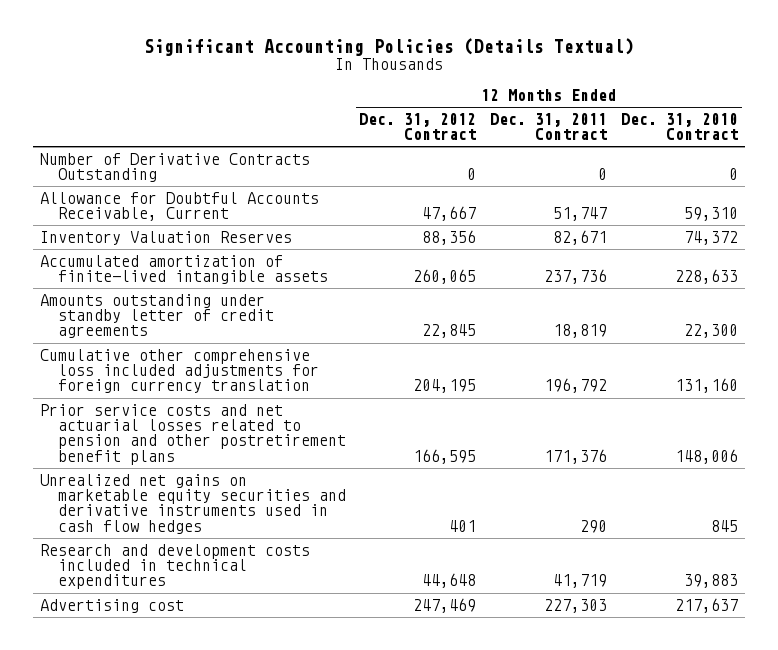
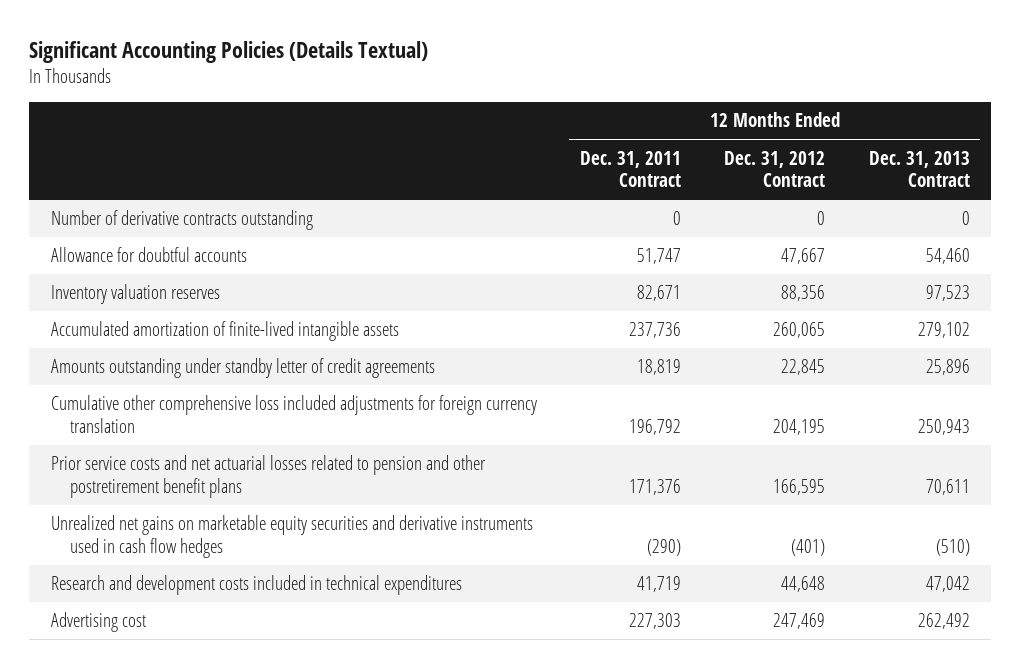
- | 12 Months Ended Dec. 31, 2012 Contract | 12 Months Ended Dec. 31, 2011 Contract | 12 Months Ended Dec. 31, 2010 Contract
+ | 12 Months Ended Dec. 31, 2011 Contract | 12 Months Ended Dec. 31, 2012 Contract | 12 Months Ended Dec. 31, 2013 Contract
- Number of Derivative Contracts Outstanding | 0 | 0 | 0
- Allowance for Doubtful Accounts Receivable, Current | 47,667 | 51,747 | 59,310
- Inventory Valuation Reserves | 88,356 | 82,671 | 74,372
+ Number of derivative contracts outstanding | 0 | 0 | 0
+ Allowance for doubtful accounts | 51,747 | 47,667 | 54,460
+ Inventory valuation reserves | 82,671 | 88,356 | 97,523
- Unrealized net gains on marketable equity securities and derivative instruments used in cash flow hedges | 401 | 290 | 845
+ Unrealized net gains on marketable equity securities and derivative instruments used in cash flow hedges | (290) | (401) | (510)

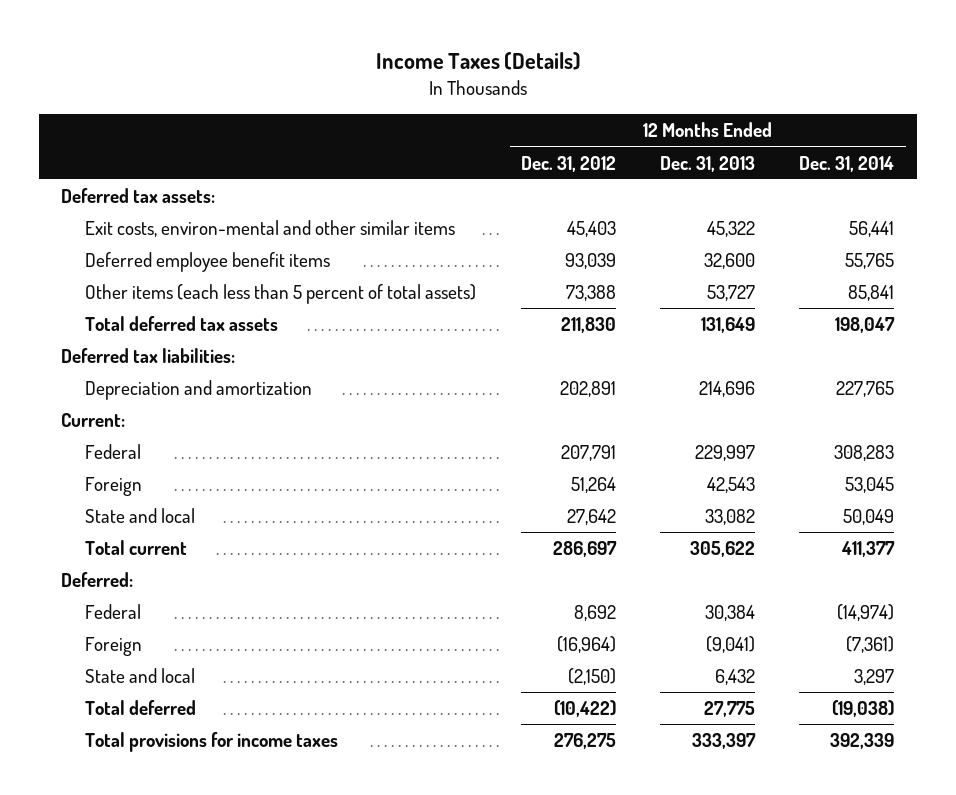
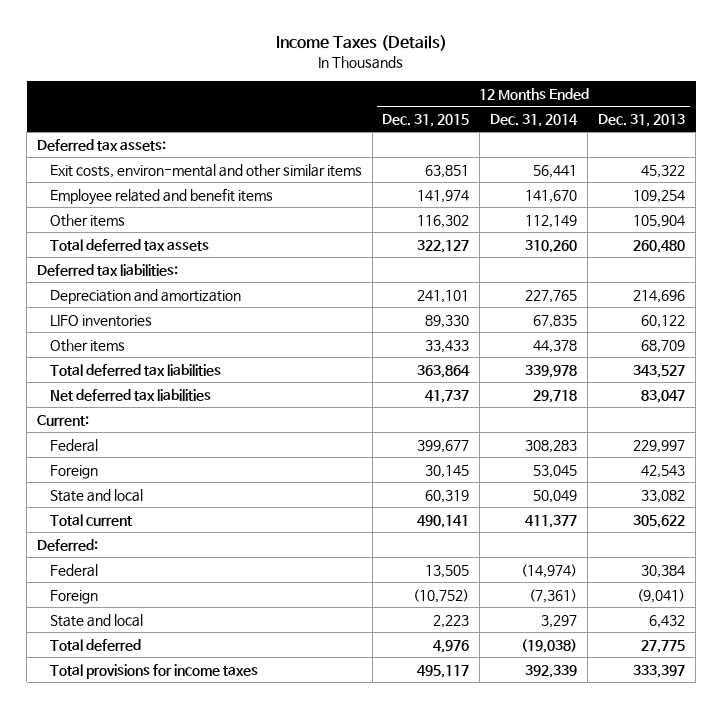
- | 12 Months Ended Dec. 31, 2012 | 12 Months Ended Dec. 31, 2013 | 12 Months Ended Dec. 31, 2014
+ | 12 Months Ended Dec. 31, 2015 | 12 Months Ended Dec. 31, 2014 | 12 Months Ended Dec. 31, 2013
- Deferred employee benefit items | 93,039 | 32,600 | 55,765
- Other items (each less than 5 percent of total assets) | 73,388 | 53,727 | 85,841
- Total deferred tax assets | 211,830 | 131,649 | 198,047
+ Employee related and benefit items | 141,974 | 141,670 | 109,254
+ Other items | 116,302 | 112,149 | 105,904
+ Total deferred tax assets | 322,127 | 310,260 | 260,480
+ LIFO inventories | 89,330 | 67,835 | 60,122
+ Other items | 33,433 | 44,378 | 68,709
+ Total deferred tax liabilities | 363,864 | 339,978 | 343,527
+ Net deferred tax liabilities | 41,737 | 29,718 | 83,047

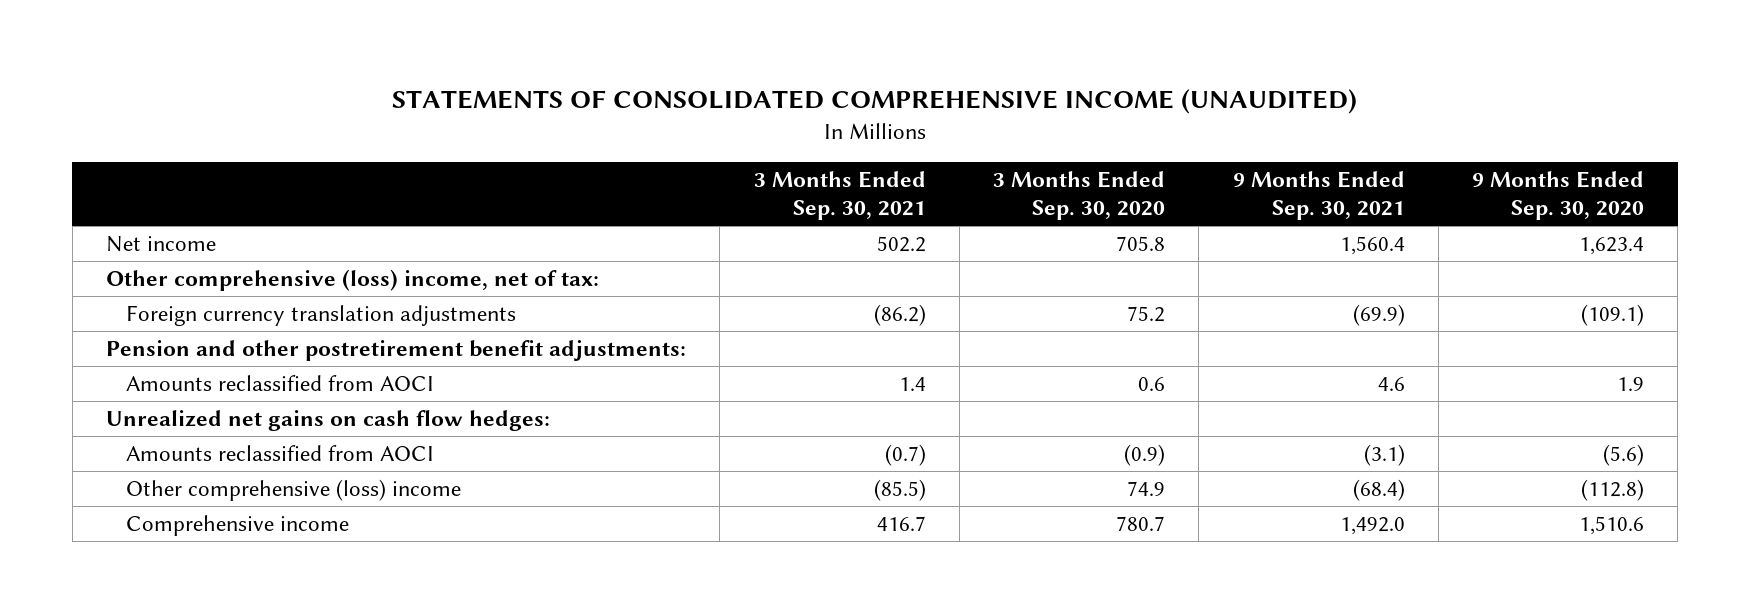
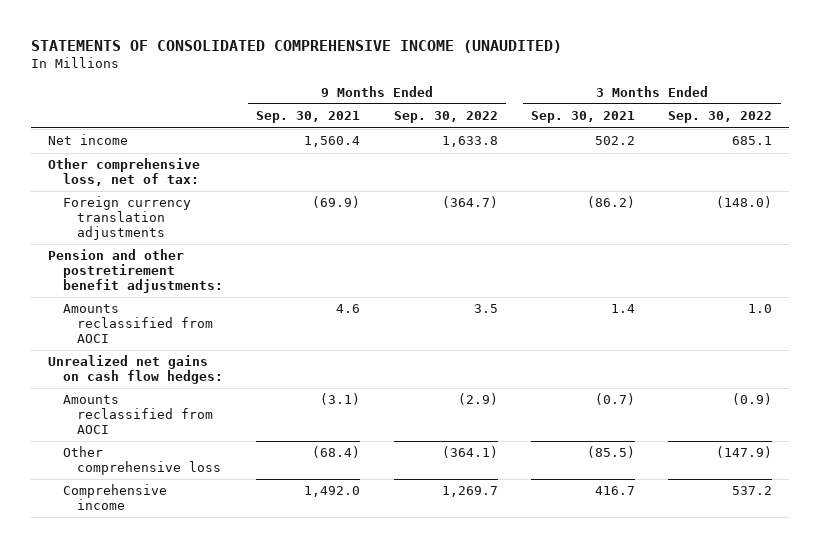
- | 3 Months Ended Sep. 30, 2021 | 3 Months Ended Sep. 30, 2020 | 9 Months Ended Sep. 30, 2021 | 9 Months Ended Sep. 30, 2020
+ | 9 Months Ended Sep. 30, 2021 | 9 Months Ended Sep. 30, 2022 | 3 Months Ended Sep. 30, 2021 | 3 Months Ended Sep. 30, 2022
- Other comprehensive (loss) income, net of tax:
+ Other comprehensive loss, net of tax:
- Other comprehensive (loss) income | (85.5) | 74.9 | (68.4) | (112.8)
+ Other comprehensive loss | (68.4) | (364.1) | (85.5) | (147.9)

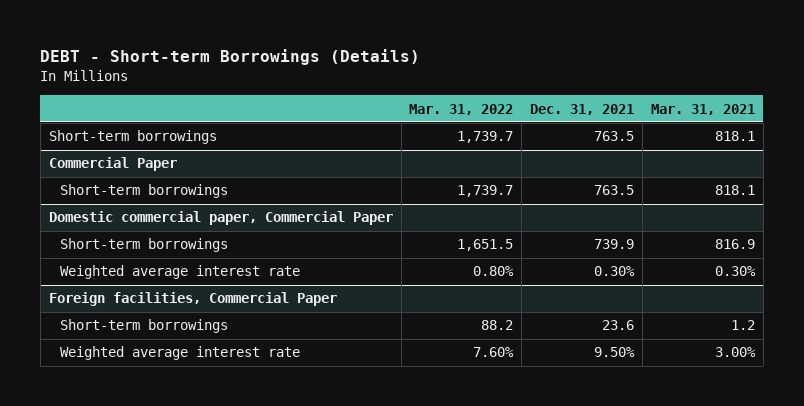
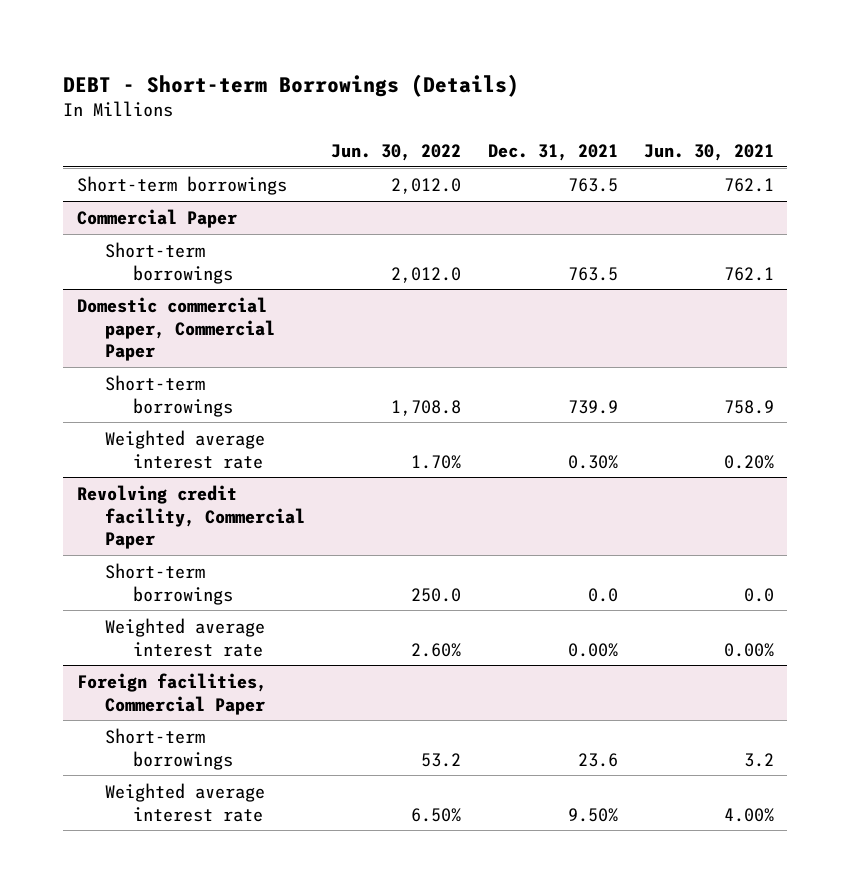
- | Mar. 31, 2022 | Dec. 31, 2021 | Mar. 31, 2021
+ | Jun. 30, 2022 | Dec. 31, 2021 | Jun. 30, 2021
+ Revolving credit facility, Commercial Paper
+ Short-term borrowings | 250.0 | 0.0 | 0.0
+ Weighted average interest rate | 2.60% | 0.00% | 0.00%

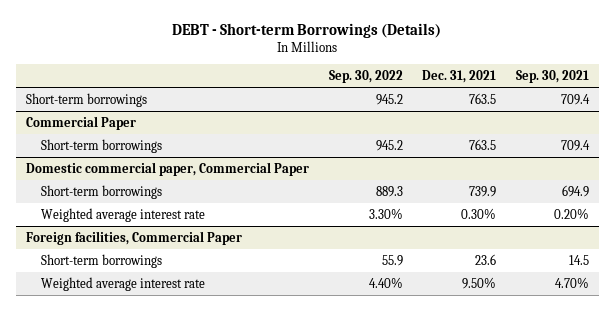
- | Jun. 30, 2022 | Dec. 31, 2021 | Jun. 30, 2021
+ | Sep. 30, 2022 | Dec. 31, 2021 | Sep. 30, 2021
- Revolving credit facility, Commercial Paper
- Short-term borrowings | 250.0 | 0.0 | 0.0
- Weighted average interest rate | 2.60% | 0.00% | 0.00%

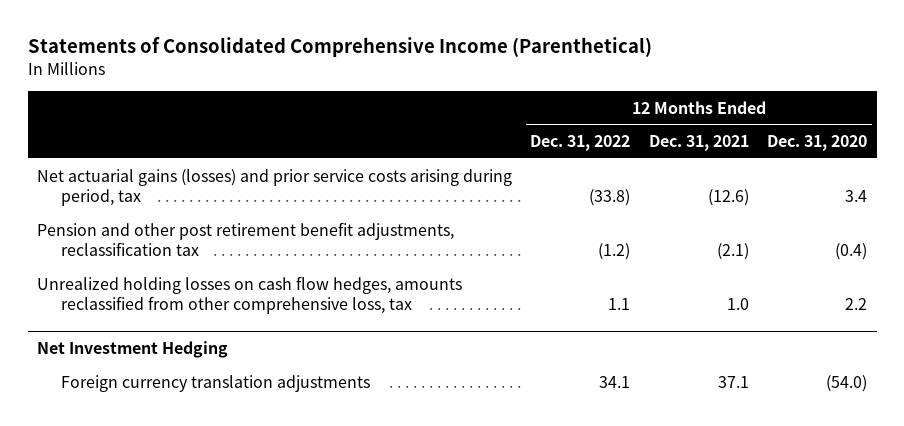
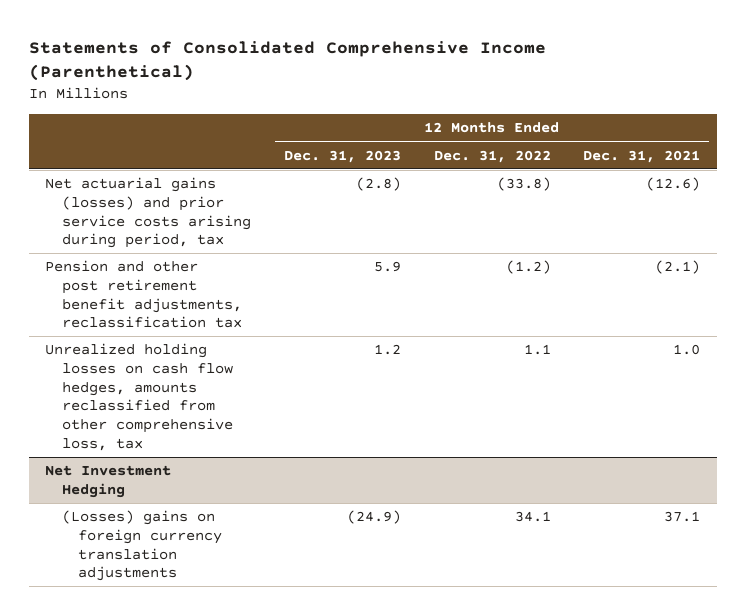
- | 12 Months Ended Dec. 31, 2022 | 12 Months Ended Dec. 31, 2021 | 12 Months Ended Dec. 31, 2020
+ | 12 Months Ended Dec. 31, 2023 | 12 Months Ended Dec. 31, 2022 | 12 Months Ended Dec. 31, 2021
@ Net Investment Hedging
- Foreign currency translation adjustments | 34.1 | 37.1 | (54.0)
+ (Losses) gains on foreign currency translation adjustments | (24.9) | 34.1 | 37.1

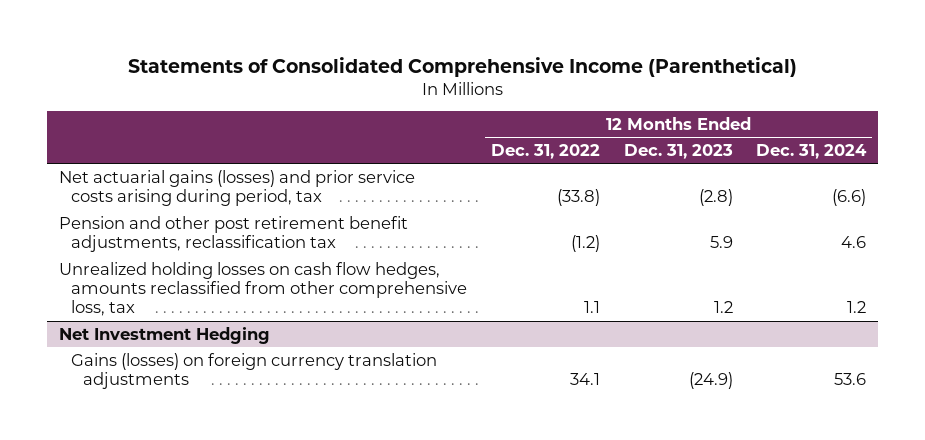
- | 12 Months Ended Dec. 31, 2023 | 12 Months Ended Dec. 31, 2022 | 12 Months Ended Dec. 31, 2021
+ | 12 Months Ended Dec. 31, 2022 | 12 Months Ended Dec. 31, 2023 | 12 Months Ended Dec. 31, 2024
@ Net Investment Hedging
- (Losses) gains on foreign currency translation adjustments | (24.9) | 34.1 | 37.1
+ Gains (losses) on foreign currency translation adjustments | 34.1 | (24.9) | 53.6

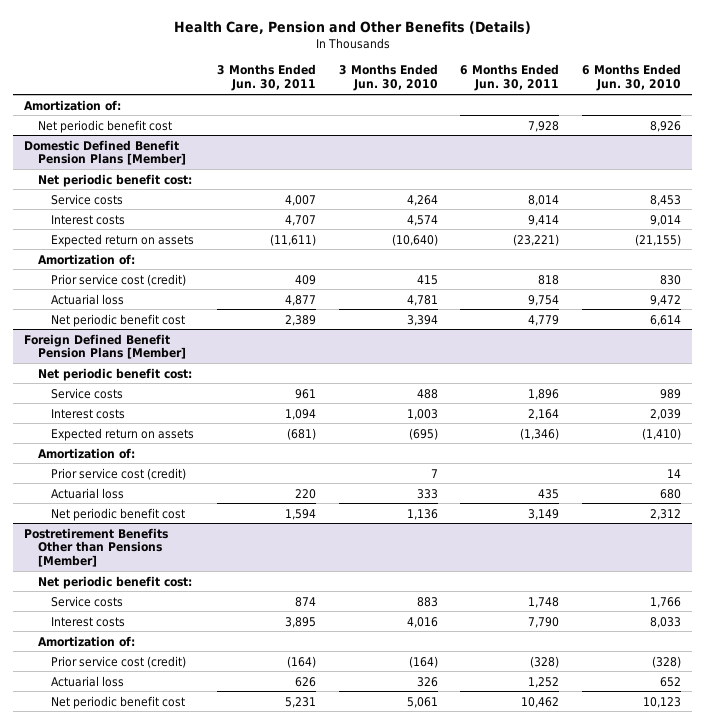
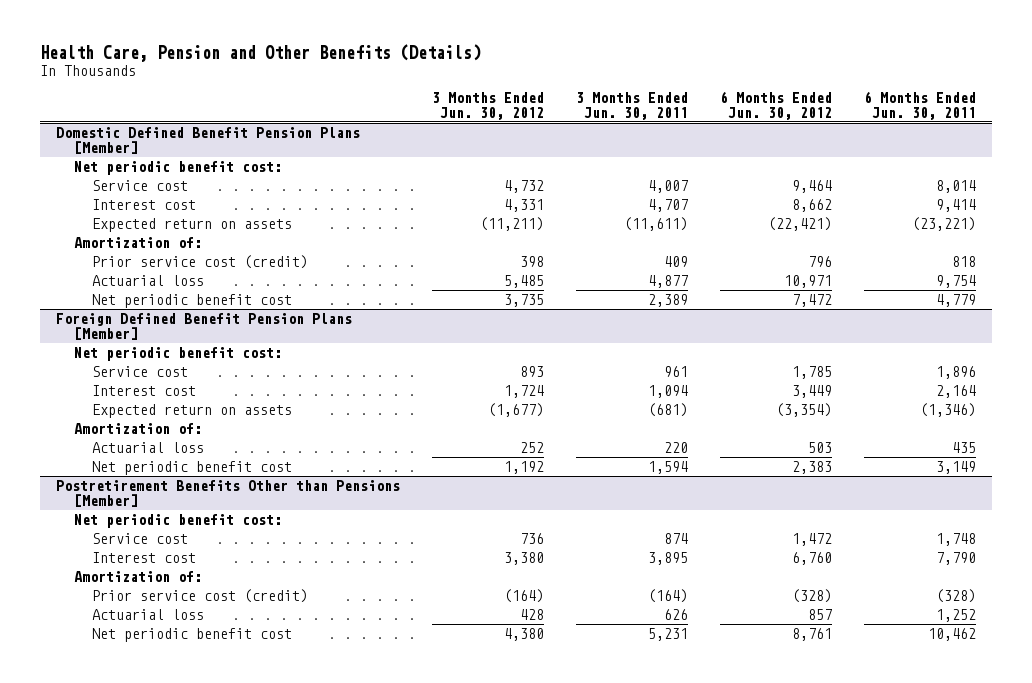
- | 3 Months Ended Jun. 30, 2011 | 3 Months Ended Jun. 30, 2010 | 6 Months Ended Jun. 30, 2011 | 6 Months Ended Jun. 30, 2010
+ | 3 Months Ended Jun. 30, 2012 | 3 Months Ended Jun. 30, 2011 | 6 Months Ended Jun. 30, 2012 | 6 Months Ended Jun. 30, 2011
- Amortization of:
- Net periodic benefit cost | | | 7,928 | 8,926
@ Domestic Defined Benefit Pension Plans [Member]
- Service costs | 4,007 | 4,264 | 8,014 | 8,453
- Interest costs | 4,707 | 4,574 | 9,414 | 9,014
+ Service cost | 4,732 | 4,007 | 9,464 | 8,014
+ Interest cost | 4,331 | 4,707 | 8,662 | 9,414
@ Foreign Defined Benefit Pension Plans [Member]
- Service costs | 961 | 488 | 1,896 | 989
- Interest costs | 1,094 | 1,003 | 2,164 | 2,039
+ Service cost | 893 | 961 | 1,785 | 1,896
+ Interest cost | 1,724 | 1,094 | 3,449 | 2,164
- Prior service cost (credit) | | 7 | | 14
@ Postretirement Benefits Other than Pensions [Member]
- Service costs | 874 | 883 | 1,748 | 1,766
- Interest costs | 3,895 | 4,016 | 7,790 | 8,033
+ Service cost | 736 | 874 | 1,472 | 1,748
+ Interest cost | 3,380 | 3,895 | 6,760 | 7,790

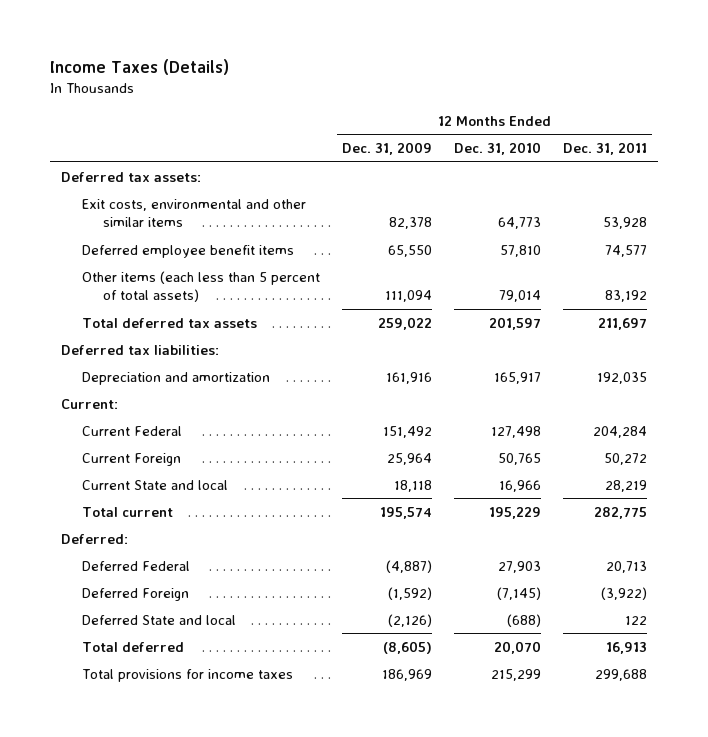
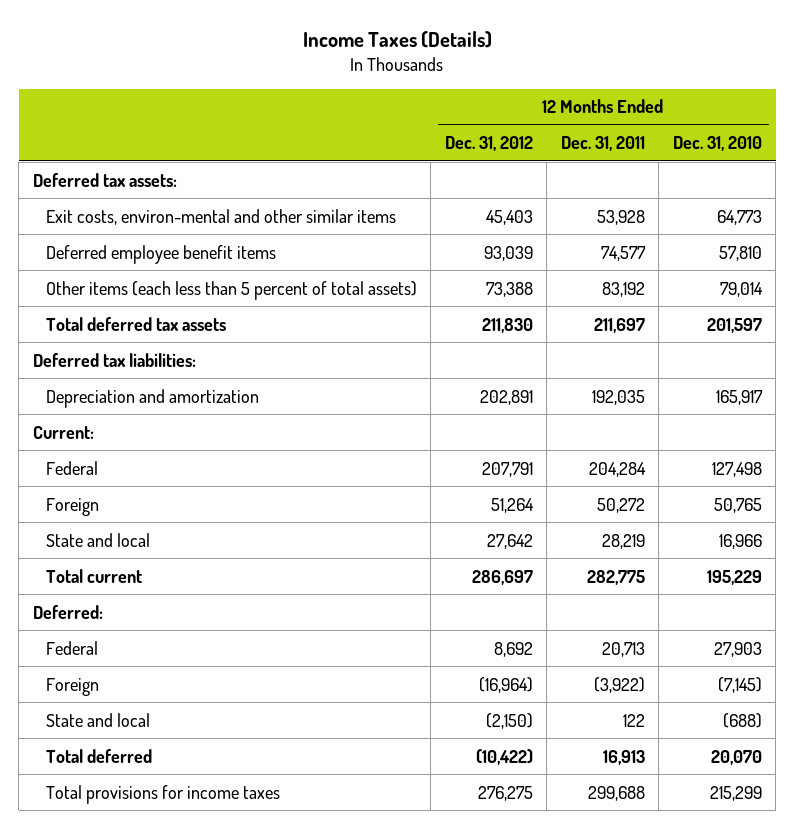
- | 12 Months Ended Dec. 31, 2009 | 12 Months Ended Dec. 31, 2010 | 12 Months Ended Dec. 31, 2011
+ | 12 Months Ended Dec. 31, 2012 | 12 Months Ended Dec. 31, 2011 | 12 Months Ended Dec. 31, 2010
- Exit costs, environmental and other similar items | 82,378 | 64,773 | 53,928
+ Exit costs, environ-mental and other similar items | 45,403 | 53,928 | 64,773
- Current Federal | 151,492 | 127,498 | 204,284
- Current Foreign | 25,964 | 50,765 | 50,272
- Current State and local | 18,118 | 16,966 | 28,219
+ Federal | 207,791 | 204,284 | 127,498
+ Foreign | 51,264 | 50,272 | 50,765
+ State and local | 27,642 | 28,219 | 16,966
- Deferred Federal | (4,887) | 27,903 | 20,713
- Deferred Foreign | (1,592) | (7,145) | (3,922)
- Deferred State and local | (2,126) | (688) | 122
+ Federal | 8,692 | 20,713 | 27,903
+ Foreign | (16,964) | (3,922) | (7,145)
+ State and local | (2,150) | 122 | (688)

